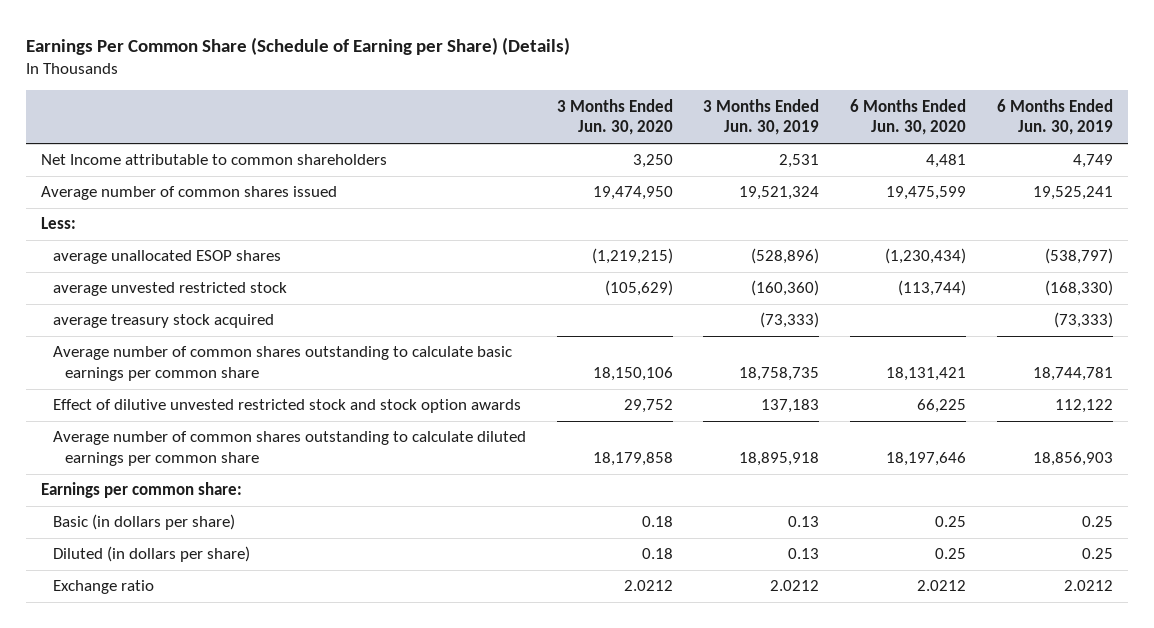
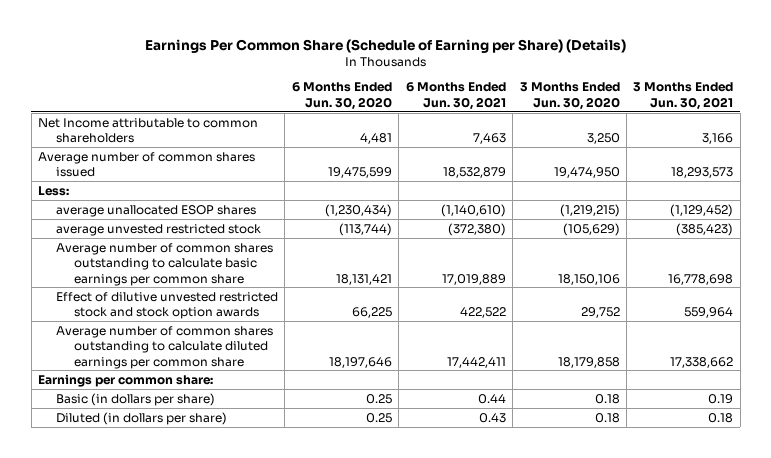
- | 3 Months Ended Jun. 30, 2020 | 3 Months Ended Jun. 30, 2019 | 6 Months Ended Jun. 30, 2020 | 6 Months Ended Jun. 30, 2019
+ | 6 Months Ended Jun. 30, 2020 | 6 Months Ended Jun. 30, 2021 | 3 Months Ended Jun. 30, 2020 | 3 Months Ended Jun. 30, 2021
- average treasury stock acquired | | (73,333) | | (73,333)
- Exchange ratio | 2.0212 | 2.0212 | 2.0212 | 2.0212

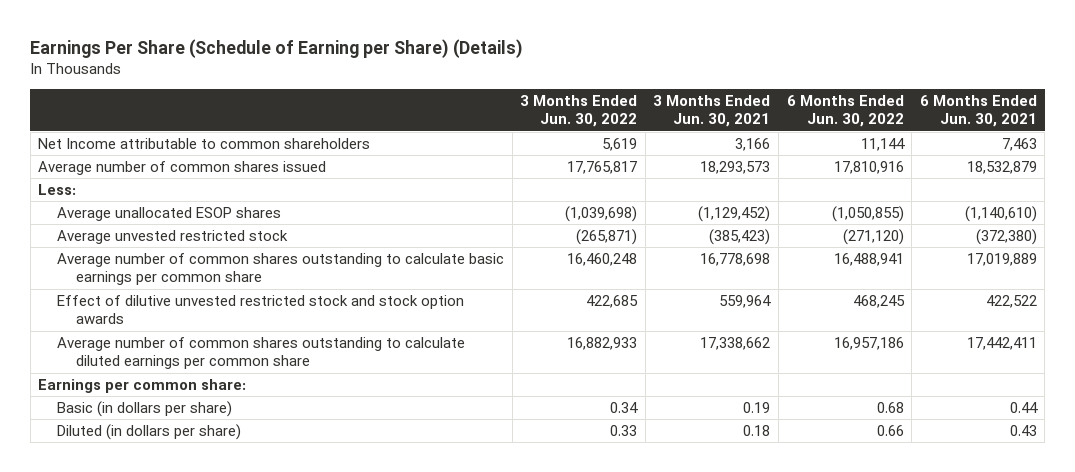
- Earnings Per Common Share (Schedule of Earning per Share) (Details)
+ Earnings Per Share (Schedule of Earning per Share) (Details)
- | 6 Months Ended Jun. 30, 2020 | 6 Months Ended Jun. 30, 2021 | 3 Months Ended Jun. 30, 2020 | 3 Months Ended Jun. 30, 2021
+ | 3 Months Ended Jun. 30, 2022 | 3 Months Ended Jun. 30, 2021 | 6 Months Ended Jun. 30, 2022 | 6 Months Ended Jun. 30, 2021
- average unallocated ESOP shares | (1,230,434) | (1,140,610) | (1,219,215) | (1,129,452)
- average unvested restricted stock | (113,744) | (372,380) | (105,629) | (385,423)
+ Average unallocated ESOP shares | (1,039,698) | (1,129,452) | (1,050,855) | (1,140,610)
+ Average unvested restricted stock | (265,871) | (385,423) | (271,120) | (372,380)

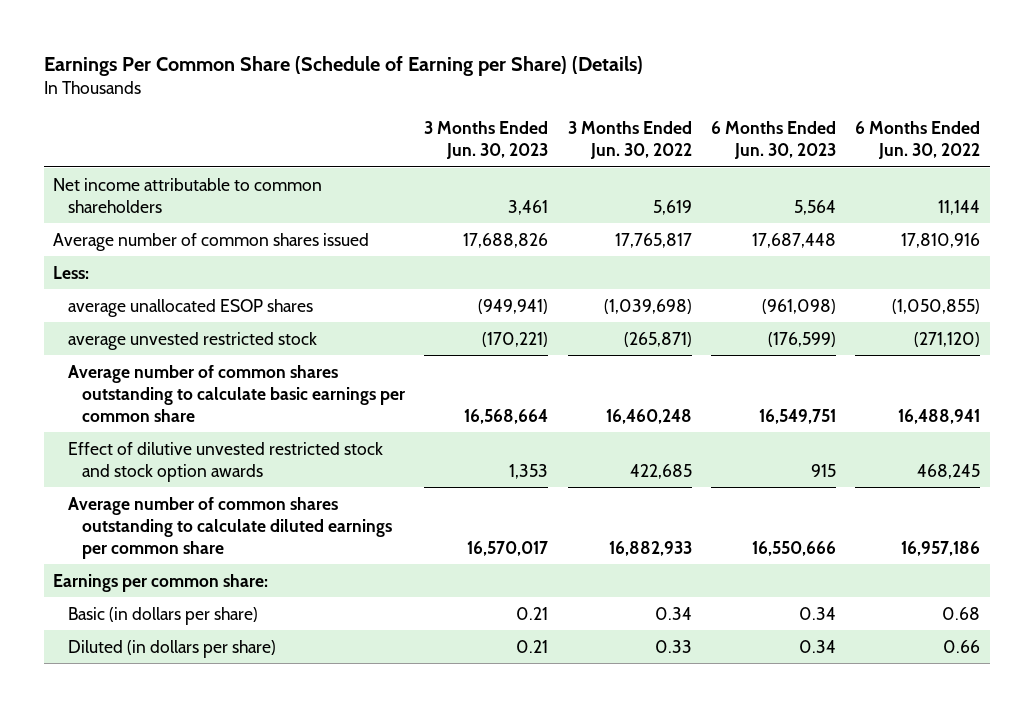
- Earnings Per Share (Schedule of Earning per Share) (Details)
+ Earnings Per Common Share (Schedule of Earning per Share) (Details)
- | 3 Months Ended Jun. 30, 2022 | 3 Months Ended Jun. 30, 2021 | 6 Months Ended Jun. 30, 2022 | 6 Months Ended Jun. 30, 2021
+ | 3 Months Ended Jun. 30, 2023 | 3 Months Ended Jun. 30, 2022 | 6 Months Ended Jun. 30, 2023 | 6 Months Ended Jun. 30, 2022
- Net Income attributable to common shareholders | 5,619 | 3,166 | 11,144 | 7,463
+ Net income attributable to common shareholders | 3,461 | 5,619 | 5,564 | 11,144
- Average unallocated ESOP shares | (1,039,698) | (1,129,452) | (1,050,855) | (1,140,610)
- Average unvested restricted stock | (265,871) | (385,423) | (271,120) | (372,380)
+ average unallocated ESOP shares | (949,941) | (1,039,698) | (961,098) | (1,050,855)
+ average unvested restricted stock | (170,221) | (265,871) | (176,599) | (271,120)

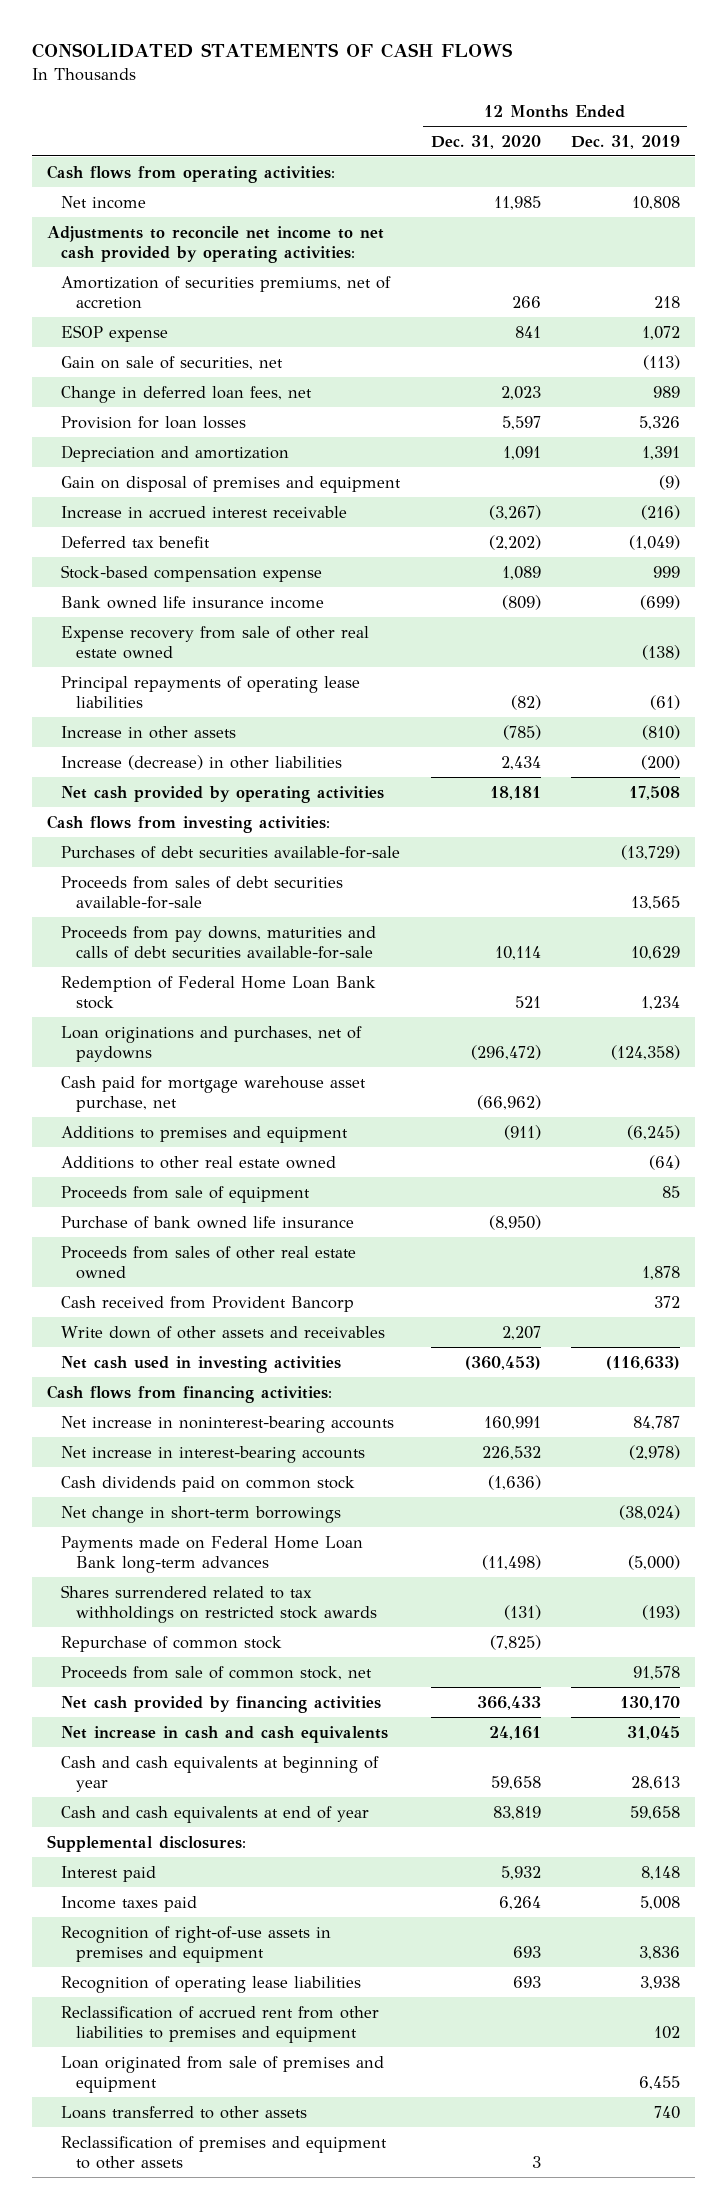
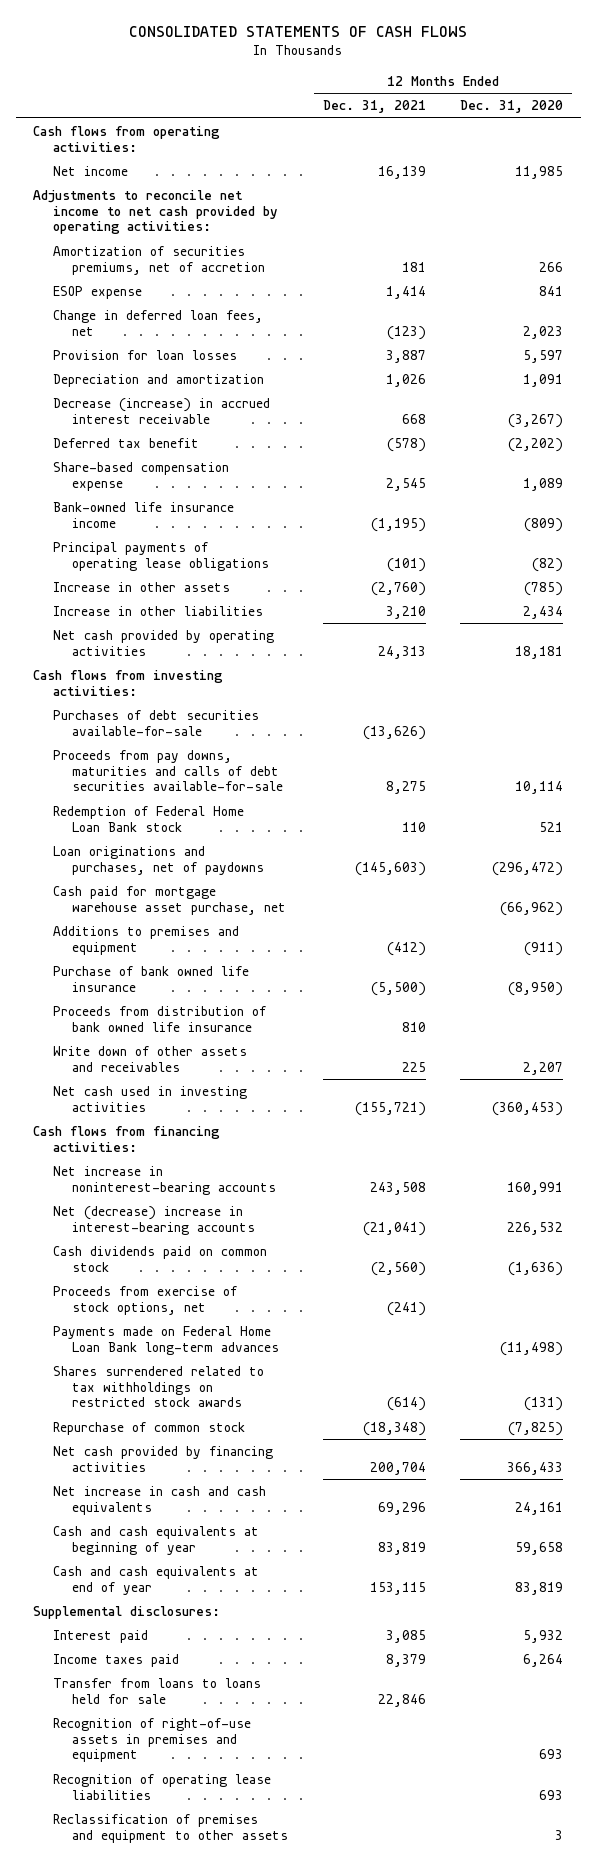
- | 12 Months Ended Dec. 31, 2020 | 12 Months Ended Dec. 31, 2019
+ | 12 Months Ended Dec. 31, 2021 | 12 Months Ended Dec. 31, 2020
- Gain on sale of securities, net | | (113)
- Gain on disposal of premises and equipment | | (9)
- Increase in accrued interest receivable | (3,267) | (216)
+ Decrease (increase) in accrued interest receivable | 668 | (3,267)
- Stock-based compensation expense | 1,089 | 999
- Bank owned life insurance income | (809) | (699)
- Expense recovery from sale of other real estate owned | | (138)
- Principal repayments of operating lease liabilities | (82) | (61)
+ Share-based compensation expense | 2,545 | 1,089
+ Bank-owned life insurance income | (1,195) | (809)
+ Principal payments of operating lease obligations | (101) | (82)
- Increase (decrease) in other liabilities | 2,434 | (200)
+ Increase in other liabilities | 3,210 | 2,434
- Proceeds from sales of debt securities available-for-sale | | 13,565
- Additions to other real estate owned | | (64)
- Proceeds from sale of equipment | | 85
- Proceeds from sales of other real estate owned | | 1,878
- Cash received from Provident Bancorp | | 372
+ Proceeds from distribution of bank owned life insurance | 810 |
- Net increase in interest-bearing accounts | 226,532 | (2,978)
+ Net (decrease) increase in interest-bearing accounts | (21,041) | 226,532
- Net change in short-term borrowings | | (38,024)
+ Proceeds from exercise of stock options, net | (241) |
- Proceeds from sale of common stock, net | | 91,578
+ Transfer from loans to loans held for sale | 22,846 |
- Reclassification of accrued rent from other liabilities to premises and equipment | | 102
- Loan originated from sale of premises and equipment | | 6,455
- Loans transferred to other assets | | 740

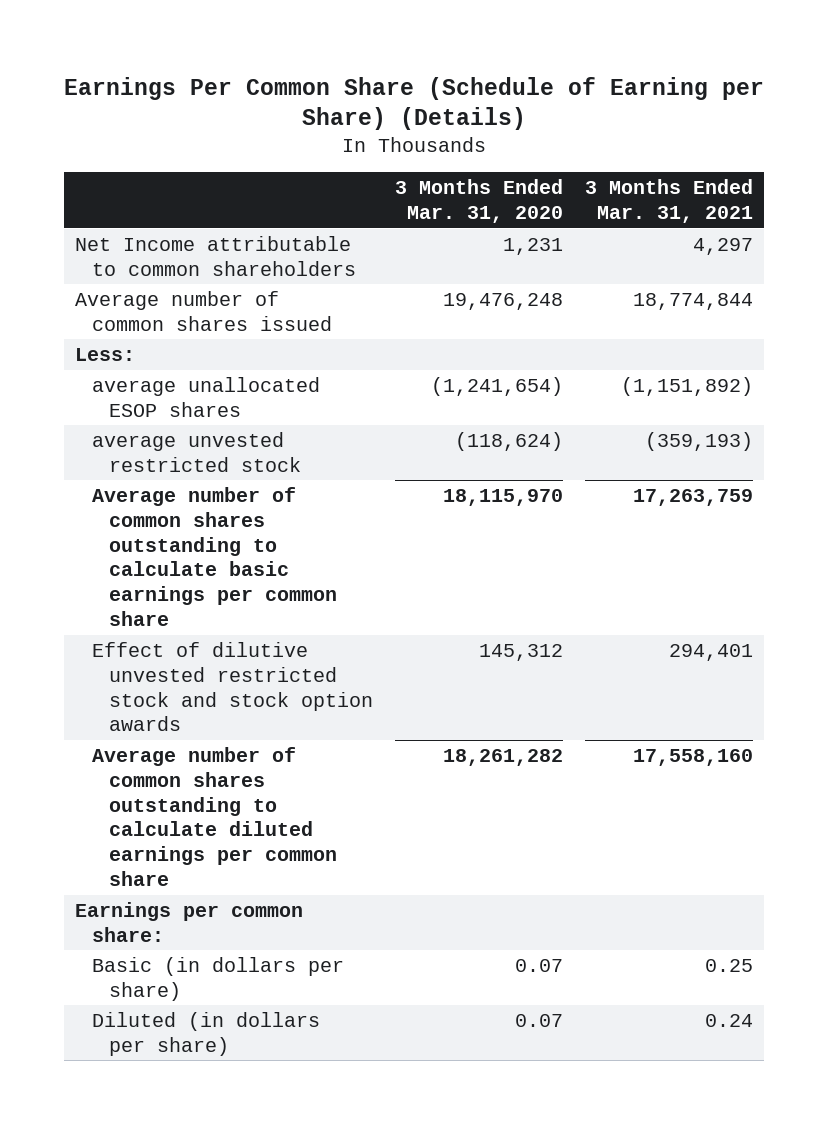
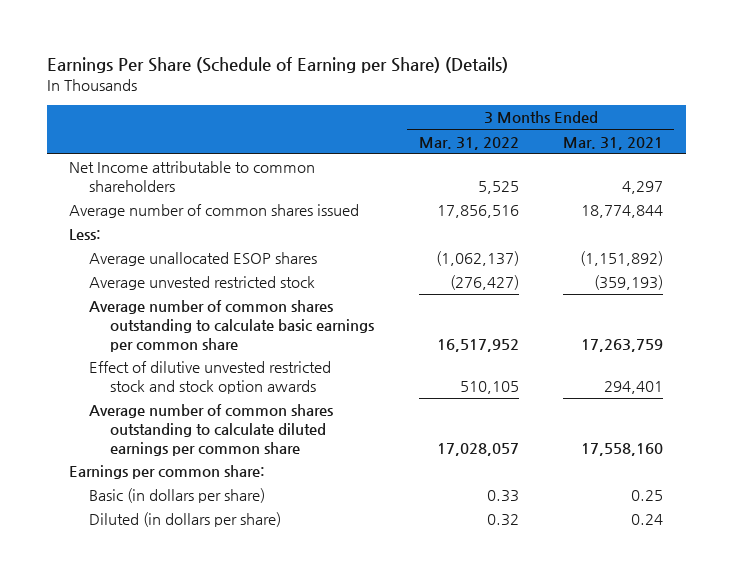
- Earnings Per Common Share (Schedule of Earning per Share) (Details)
+ Earnings Per Share (Schedule of Earning per Share) (Details)
- | 3 Months Ended Mar. 31, 2020 | 3 Months Ended Mar. 31, 2021
+ | 3 Months Ended Mar. 31, 2022 | 3 Months Ended Mar. 31, 2021
- average unallocated ESOP shares | (1,241,654) | (1,151,892)
- average unvested restricted stock | (118,624) | (359,193)
+ Average unallocated ESOP shares | (1,062,137) | (1,151,892)
+ Average unvested restricted stock | (276,427) | (359,193)

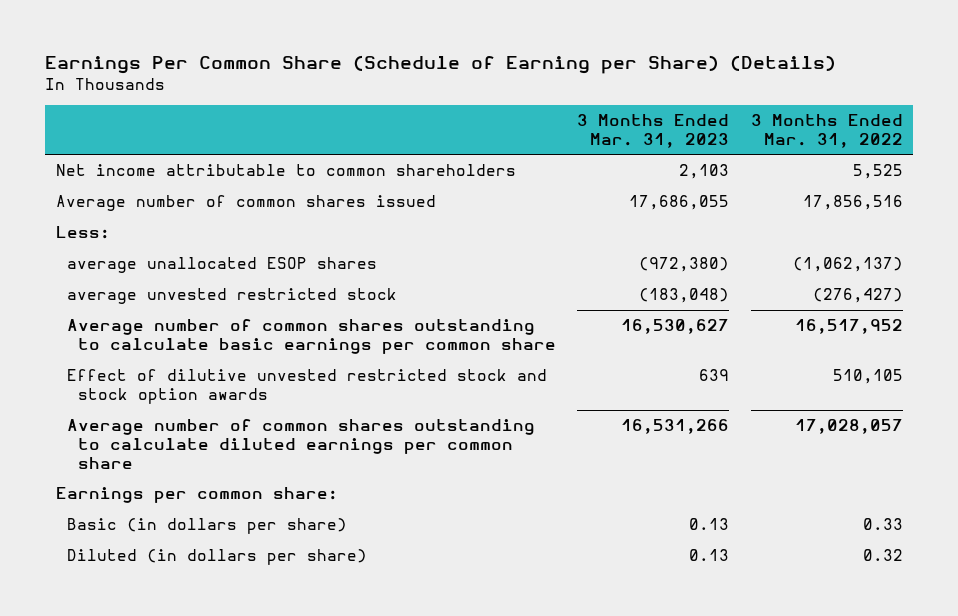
- Earnings Per Share (Schedule of Earning per Share) (Details)
+ Earnings Per Common Share (Schedule of Earning per Share) (Details)
- | 3 Months Ended Mar. 31, 2022 | 3 Months Ended Mar. 31, 2021
+ | 3 Months Ended Mar. 31, 2023 | 3 Months Ended Mar. 31, 2022
- Net Income attributable to common shareholders | 5,525 | 4,297
+ Net income attributable to common shareholders | 2,103 | 5,525
- Average unallocated ESOP shares | (1,062,137) | (1,151,892)
- Average unvested restricted stock | (276,427) | (359,193)
+ average unallocated ESOP shares | (972,380) | (1,062,137)
+ average unvested restricted stock | (183,048) | (276,427)

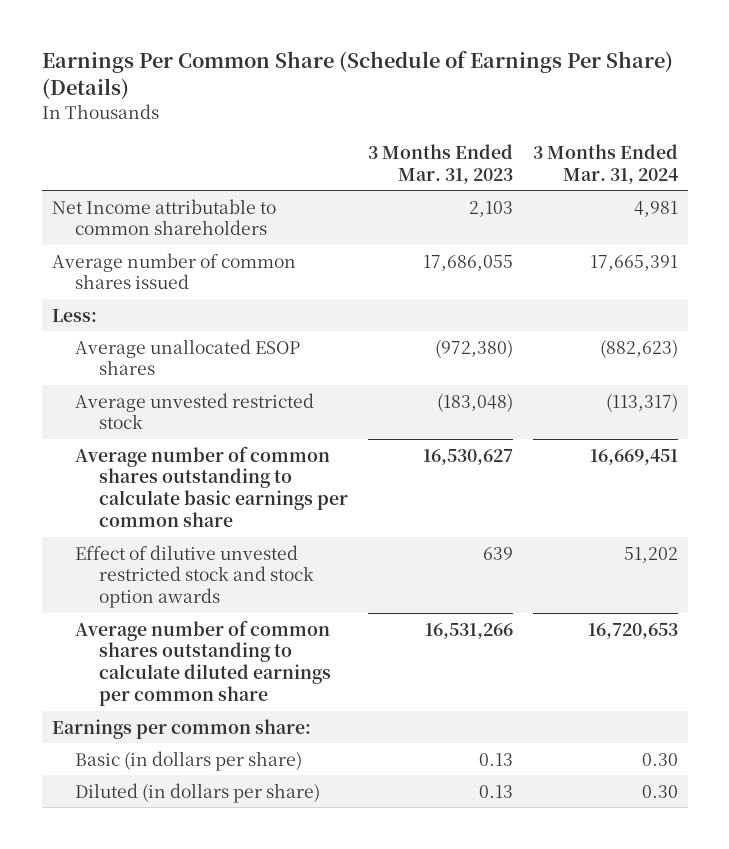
- Earnings Per Common Share (Schedule of Earning per Share) (Details)
+ Earnings Per Common Share (Schedule of Earnings Per Share) (Details)
- | 3 Months Ended Mar. 31, 2023 | 3 Months Ended Mar. 31, 2022
+ | 3 Months Ended Mar. 31, 2023 | 3 Months Ended Mar. 31, 2024
- Net income attributable to common shareholders | 2,103 | 5,525
+ Net Income attributable to common shareholders | 2,103 | 4,981
- average unallocated ESOP shares | (972,380) | (1,062,137)
- average unvested restricted stock | (183,048) | (276,427)
+ Average unallocated ESOP shares | (972,380) | (882,623)
+ Average unvested restricted stock | (183,048) | (113,317)

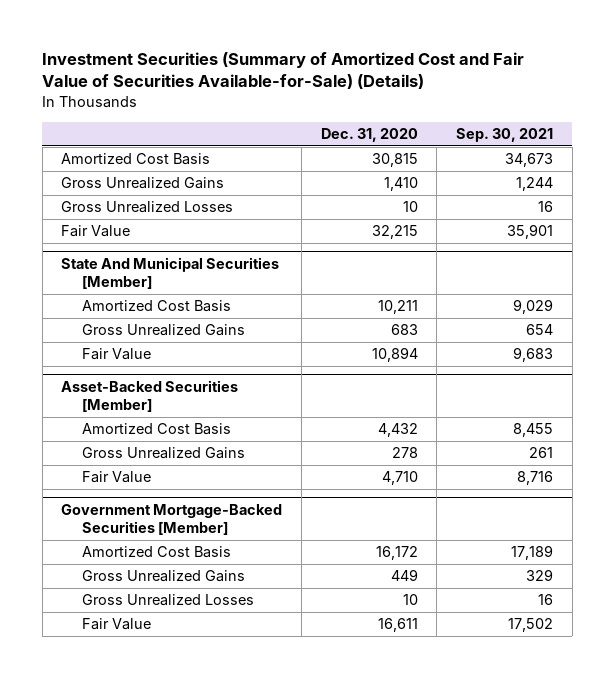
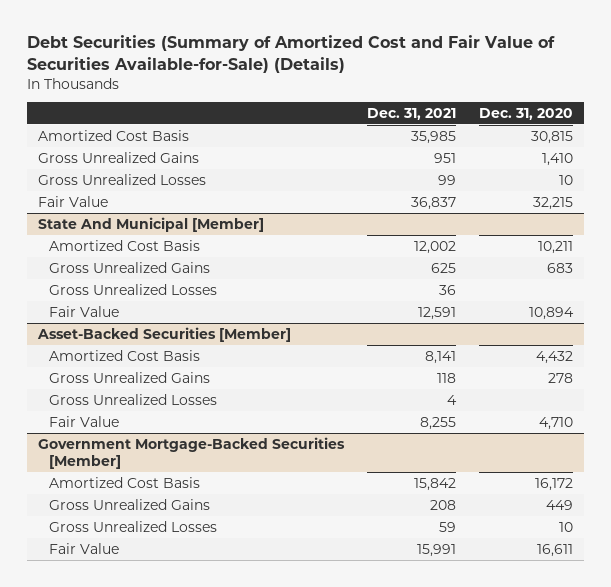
- Investment Securities (Summary of Amortized Cost and Fair Value of Securities Available-for-Sale) (Details)
+ Debt Securities (Summary of Amortized Cost and Fair Value of Securities Available-for-Sale) (Details)
- | Dec. 31, 2020 | Sep. 30, 2021
+ | Dec. 31, 2021 | Dec. 31, 2020
- State And Municipal Securities [Member]
+ State And Municipal [Member]
+ Gross Unrealized Losses | 36 |
@ Asset-Backed Securities [Member]
+ Gross Unrealized Losses | 4 |

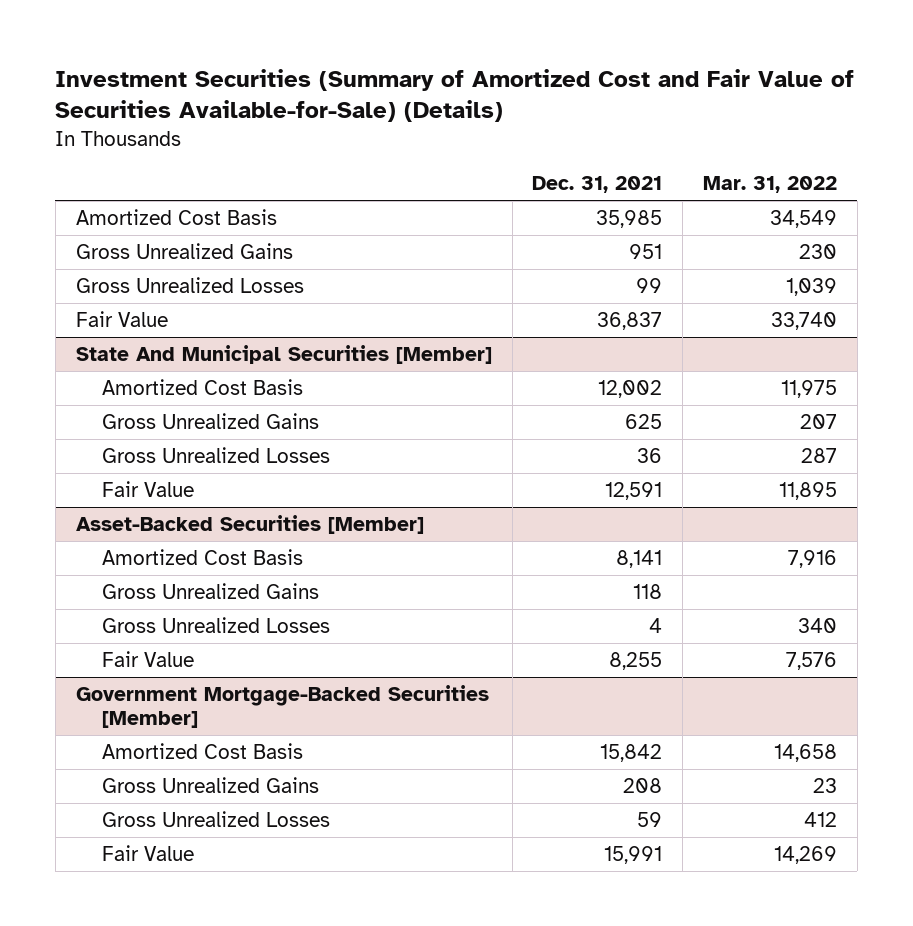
- Debt Securities (Summary of Amortized Cost and Fair Value of Securities Available-for-Sale) (Details)
+ Investment Securities (Summary of Amortized Cost and Fair Value of Securities Available-for-Sale) (Details)
- | Dec. 31, 2021 | Dec. 31, 2020
+ | Dec. 31, 2021 | Mar. 31, 2022
- State And Municipal [Member]
+ State And Municipal Securities [Member]

